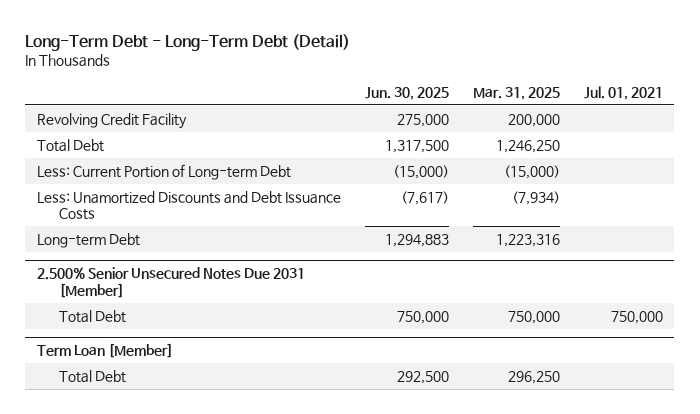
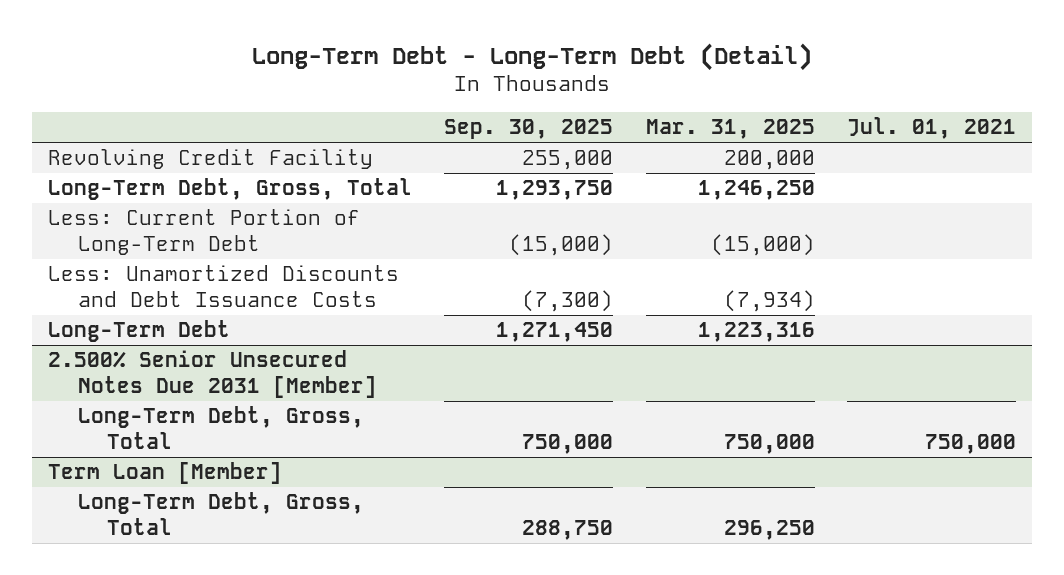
- | Jun. 30, 2025 | Mar. 31, 2025 | Jul. 01, 2021
+ | Sep. 30, 2025 | Mar. 31, 2025 | Jul. 01, 2021
- Total Debt | 1,317,500 | 1,246,250 |
- Less: Current Portion of Long-term Debt | (15,000) | (15,000) |
+ Long-Term Debt, Gross, Total | 1,293,750 | 1,246,250 |
+ Less: Current Portion of Long-Term Debt | (15,000) | (15,000) |
- Long-term Debt | 1,294,883 | 1,223,316 |
+ Long-Term Debt | 1,271,450 | 1,223,316 |
@ 2.500% Senior Unsecured Notes Due 2031 [Member]
- Total Debt | 750,000 | 750,000 | 750,000
+ Long-Term Debt, Gross, Total | 750,000 | 750,000 | 750,000
@ Term Loan [Member]
- Total Debt | 292,500 | 296,250 |
+ Long-Term Debt, Gross, Total | 288,750 | 296,250 |

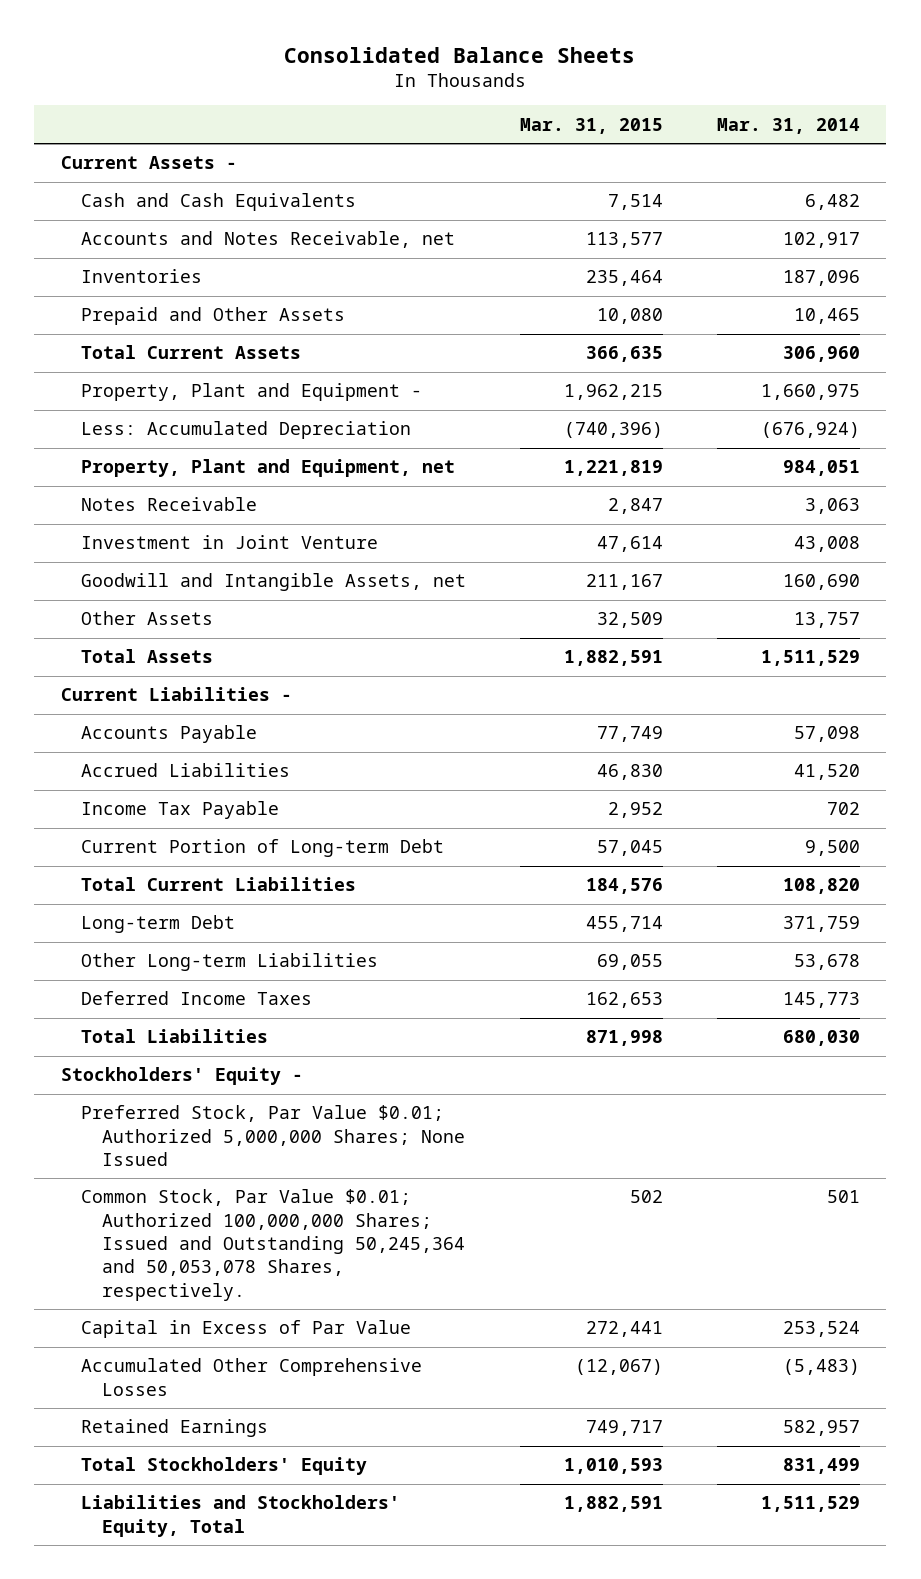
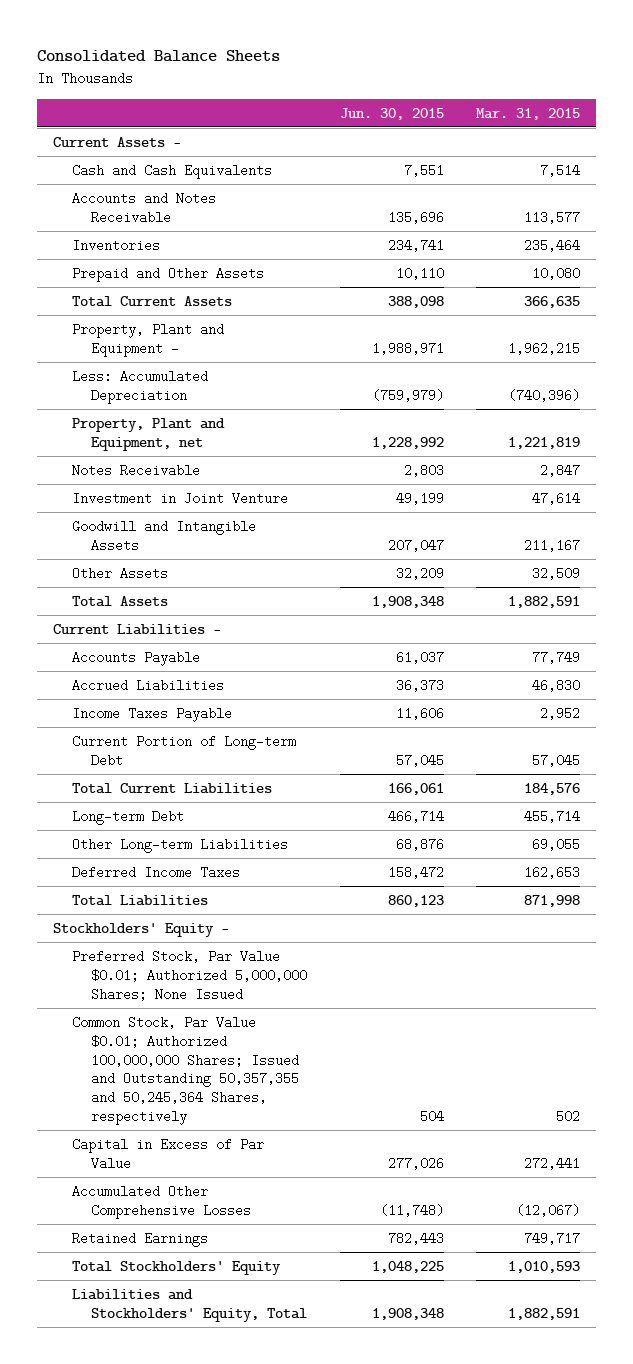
- | Mar. 31, 2015 | Mar. 31, 2014
+ | Jun. 30, 2015 | Mar. 31, 2015
- Accounts and Notes Receivable, net | 113,577 | 102,917
+ Accounts and Notes Receivable | 135,696 | 113,577
- Goodwill and Intangible Assets, net | 211,167 | 160,690
+ Goodwill and Intangible Assets | 207,047 | 211,167
- Income Tax Payable | 2,952 | 702
+ Income Taxes Payable | 11,606 | 2,952
- Common Stock, Par Value $0.01; Authorized 100,000,000 Shares; Issued and Outstanding 50,245,364 and 50,053,078 Shares, respectively. | 502 | 501
+ Common Stock, Par Value $0.01; Authorized 100,000,000 Shares; Issued and Outstanding 50,357,355 and 50,245,364 Shares, respectively | 504 | 502

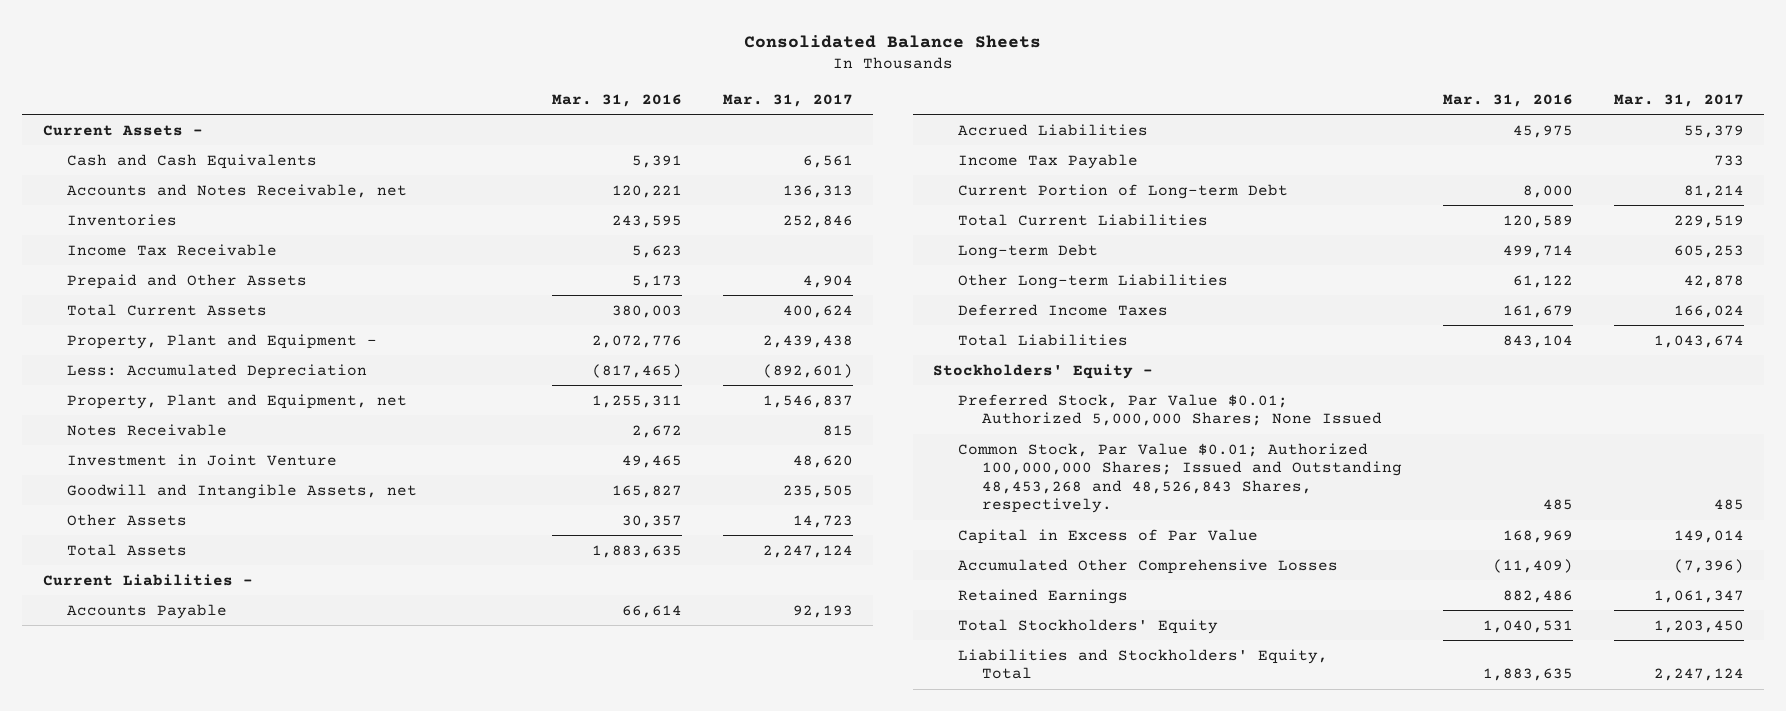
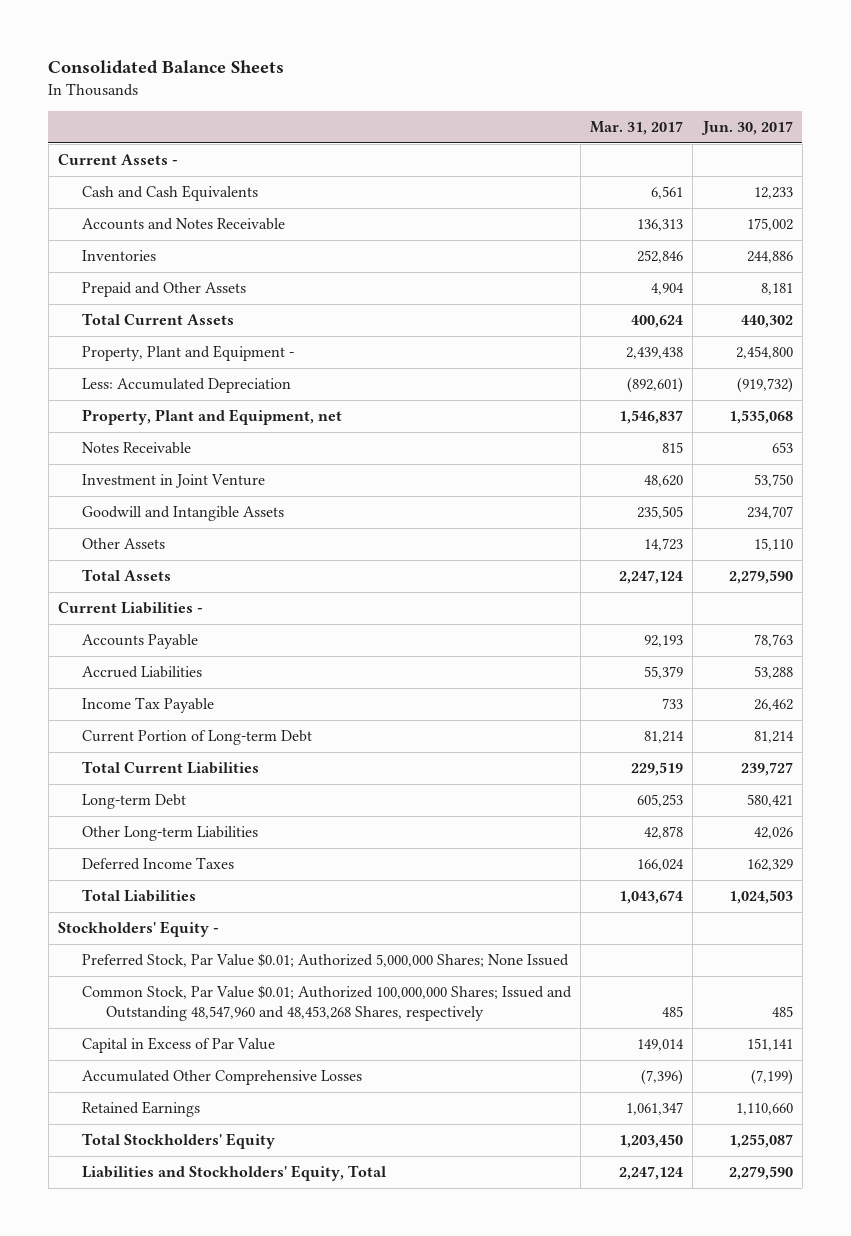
- | Mar. 31, 2016 | Mar. 31, 2017
+ | Mar. 31, 2017 | Jun. 30, 2017
- Accounts and Notes Receivable, net | 120,221 | 136,313
+ Accounts and Notes Receivable | 136,313 | 175,002
- Income Tax Receivable | 5,623 |
- Goodwill and Intangible Assets, net | 165,827 | 235,505
+ Goodwill and Intangible Assets | 235,505 | 234,707
- Common Stock, Par Value $0.01; Authorized 100,000,000 Shares; Issued and Outstanding 48,453,268 and 48,526,843 Shares, respectively. | 485 | 485
+ Common Stock, Par Value $0.01; Authorized 100,000,000 Shares; Issued and Outstanding 48,547,960 and 48,453,268 Shares, respectively | 485 | 485

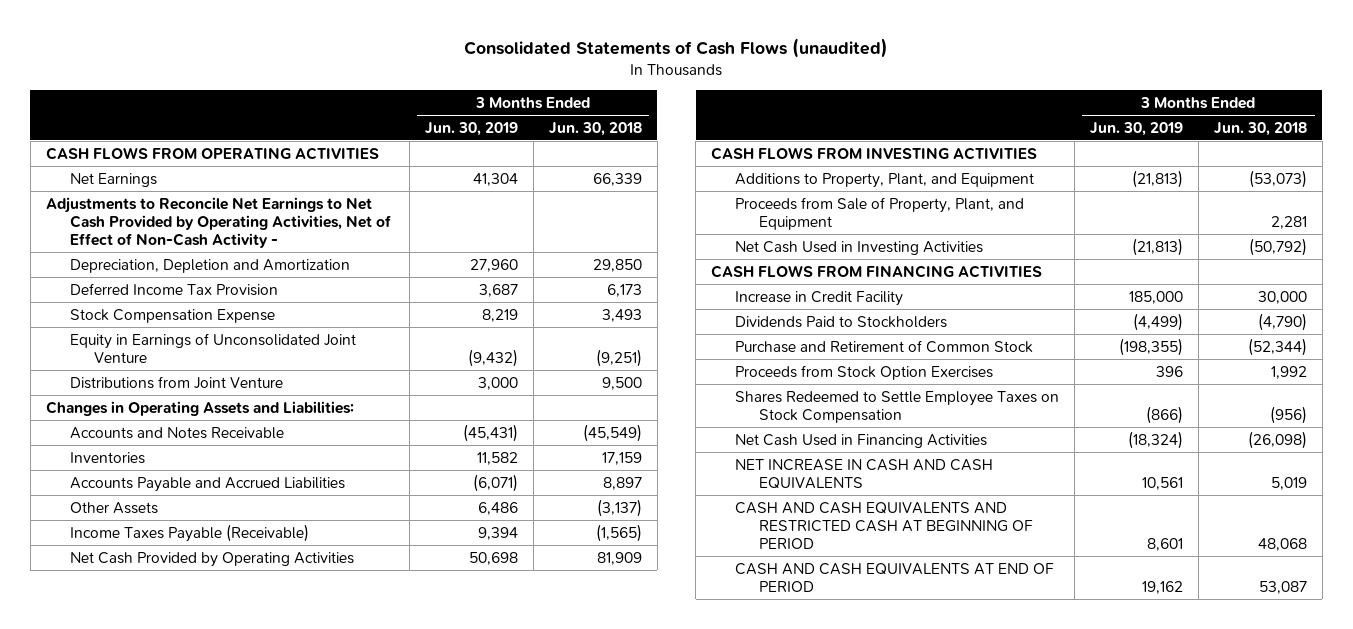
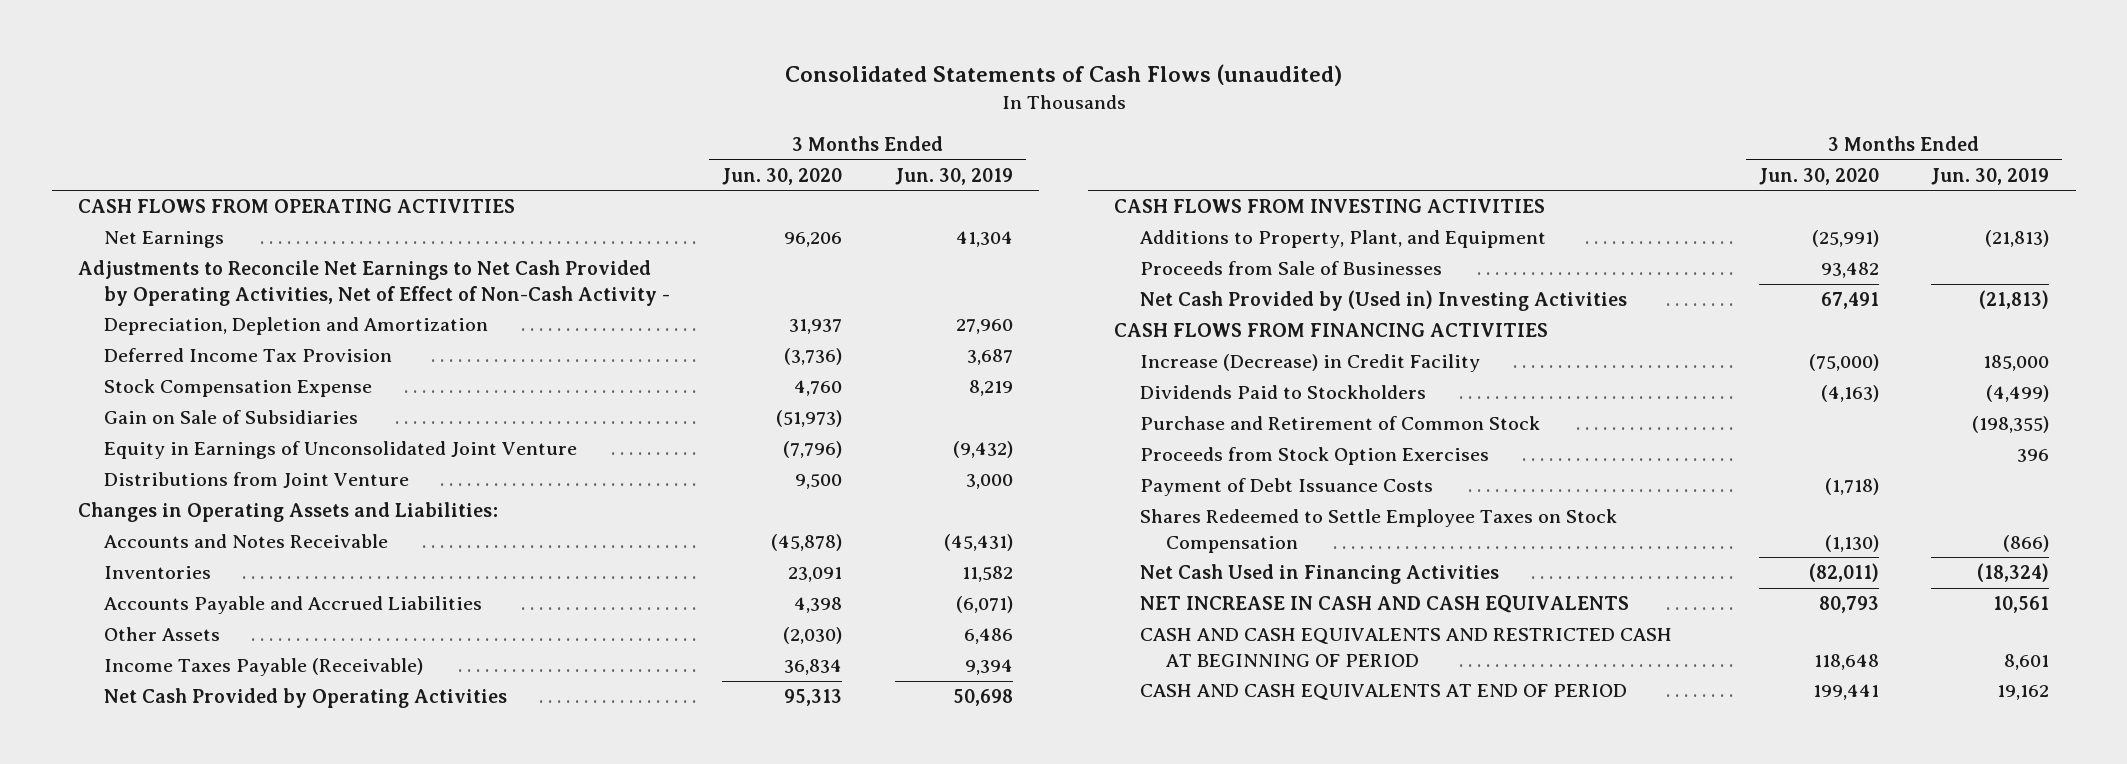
- | 3 Months Ended Jun. 30, 2019 | 3 Months Ended Jun. 30, 2018
+ | 3 Months Ended Jun. 30, 2020 | 3 Months Ended Jun. 30, 2019
+ Gain on Sale of Subsidiaries | (51,973) |
- Proceeds from Sale of Property, Plant, and Equipment | | 2,281
- Net Cash Used in Investing Activities | (21,813) | (50,792)
+ Proceeds from Sale of Businesses | 93,482 |
+ Net Cash Provided by (Used in) Investing Activities | 67,491 | (21,813)
- Increase in Credit Facility | 185,000 | 30,000
+ Increase (Decrease) in Credit Facility | (75,000) | 185,000
+ Payment of Debt Issuance Costs | (1,718) |

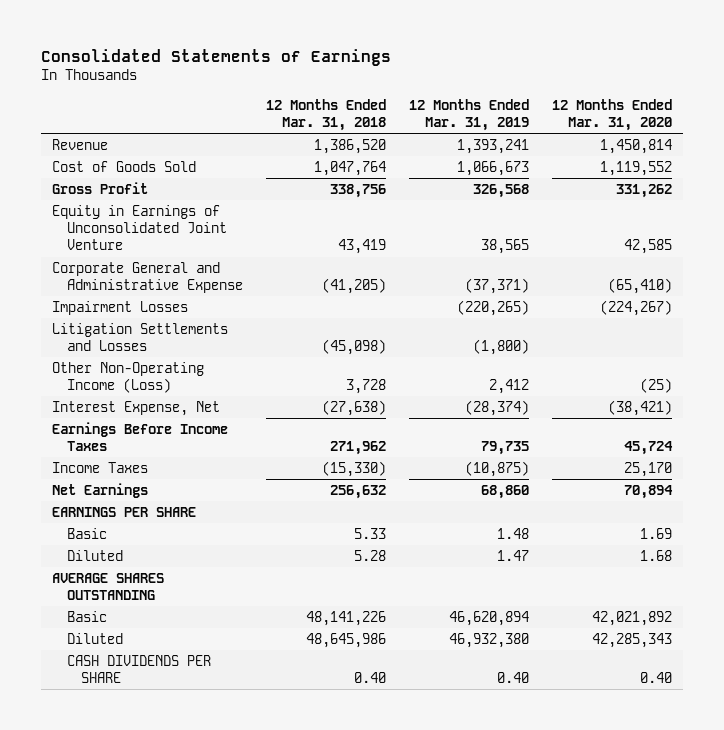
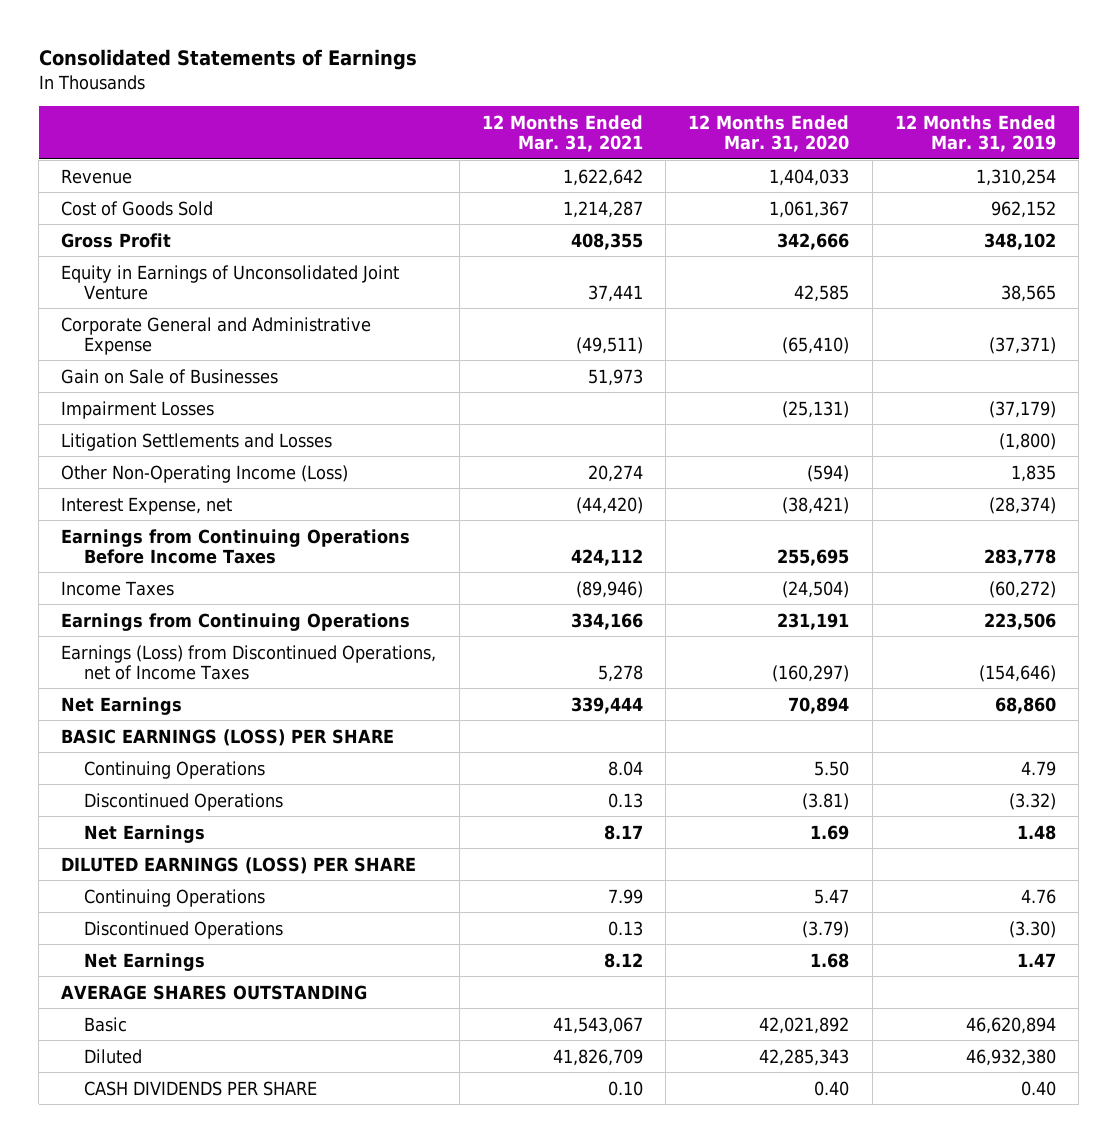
- | 12 Months Ended Mar. 31, 2018 | 12 Months Ended Mar. 31, 2019 | 12 Months Ended Mar. 31, 2020
+ | 12 Months Ended Mar. 31, 2021 | 12 Months Ended Mar. 31, 2020 | 12 Months Ended Mar. 31, 2019
- Revenue | 1,386,520 | 1,393,241 | 1,450,814
- Cost of Goods Sold | 1,047,764 | 1,066,673 | 1,119,552
- Gross Profit | 338,756 | 326,568 | 331,262
+ Revenue | 1,622,642 | 1,404,033 | 1,310,254
+ Cost of Goods Sold | 1,214,287 | 1,061,367 | 962,152
+ Gross Profit | 408,355 | 342,666 | 348,102
- Impairment Losses | | (220,265) | (224,267)
+ Gain on Sale of Businesses | 51,973 | |
+ Impairment Losses | | (25,131) | (37,179)
- Other Non-Operating Income (Loss) | 3,728 | 2,412 | (25)
- Interest Expense, Net | (27,638) | (28,374) | (38,421)
- Earnings Before Income Taxes | 271,962 | 79,735 | 45,724
- Income Taxes | (15,330) | (10,875) | 25,170
+ Other Non-Operating Income (Loss) | 20,274 | (594) | 1,835
+ Interest Expense, net | (44,420) | (38,421) | (28,374)
+ Earnings from Continuing Operations Before Income Taxes | 424,112 | 255,695 | 283,778
+ Income Taxes | (89,946) | (24,504) | (60,272)
+ Earnings from Continuing Operations | 334,166 | 231,191 | 223,506
+ Earnings (Loss) from Discontinued Operations, net of Income Taxes | 5,278 | (160,297) | (154,646)
- EARNINGS PER SHARE
- Basic | 5.33 | 1.48 | 1.69
- Diluted | 5.28 | 1.47 | 1.68
+ BASIC EARNINGS (LOSS) PER SHARE
+ Continuing Operations | 8.04 | 5.50 | 4.79
+ Discontinued Operations | 0.13 | (3.81) | (3.32)
+ Net Earnings | 8.17 | 1.69 | 1.48
+ DILUTED EARNINGS (LOSS) PER SHARE
+ Continuing Operations | 7.99 | 5.47 | 4.76
+ Discontinued Operations | 0.13 | (3.79) | (3.30)
+ Net Earnings | 8.12 | 1.68 | 1.47

